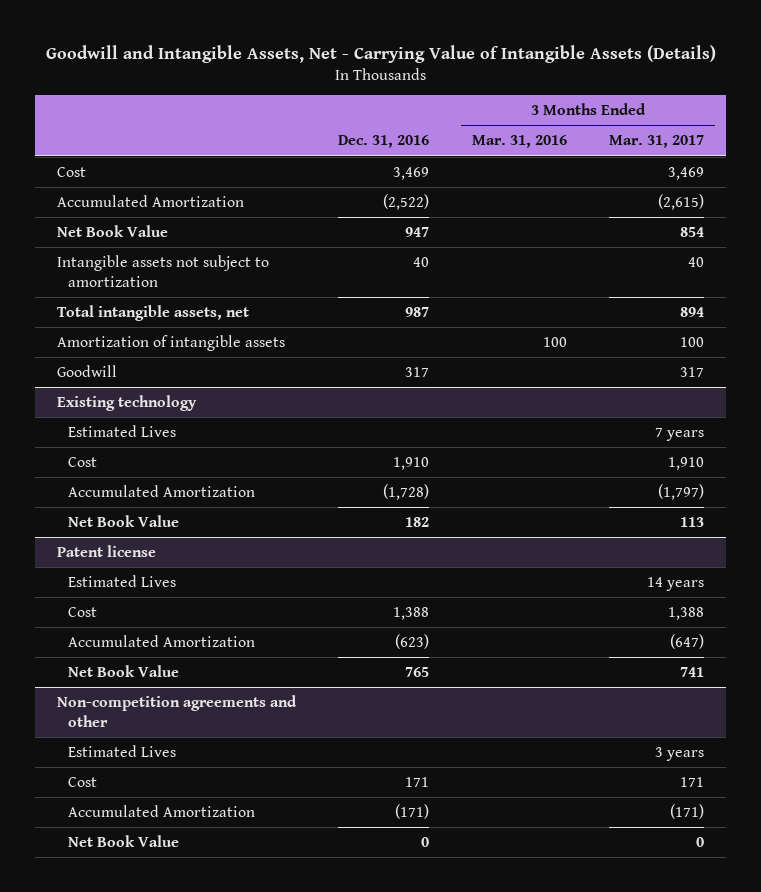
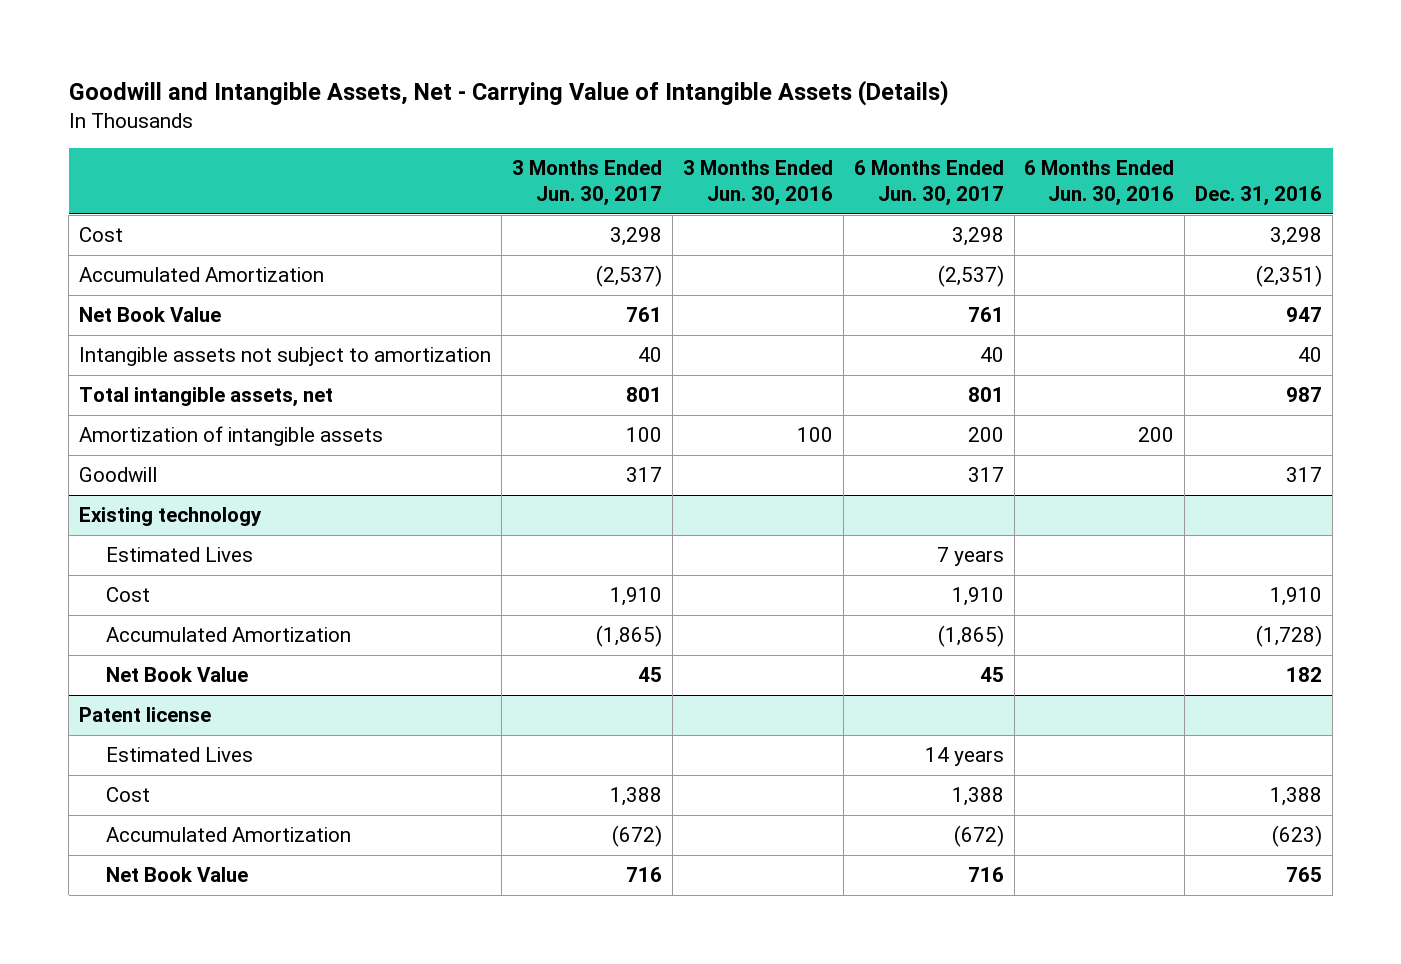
- | Dec. 31, 2016 | 3 Months Ended Mar. 31, 2016 | 3 Months Ended Mar. 31, 2017
+ | 3 Months Ended Jun. 30, 2017 | 3 Months Ended Jun. 30, 2016 | 6 Months Ended Jun. 30, 2017 | 6 Months Ended Jun. 30, 2016 | Dec. 31, 2016
- Cost | 3,469 | | 3,469
- Accumulated Amortization | (2,522) | | (2,615)
+ Cost | 3,298 | | 3,298 | | 3,298
+ Accumulated Amortization | (2,537) | | (2,537) | | (2,351)
- Non-competition agreements and other
- Estimated Lives | | | 3 years
- Cost | 171 | | 171
- Accumulated Amortization | (171) | | (171)
- Net Book Value | 0 | | 0

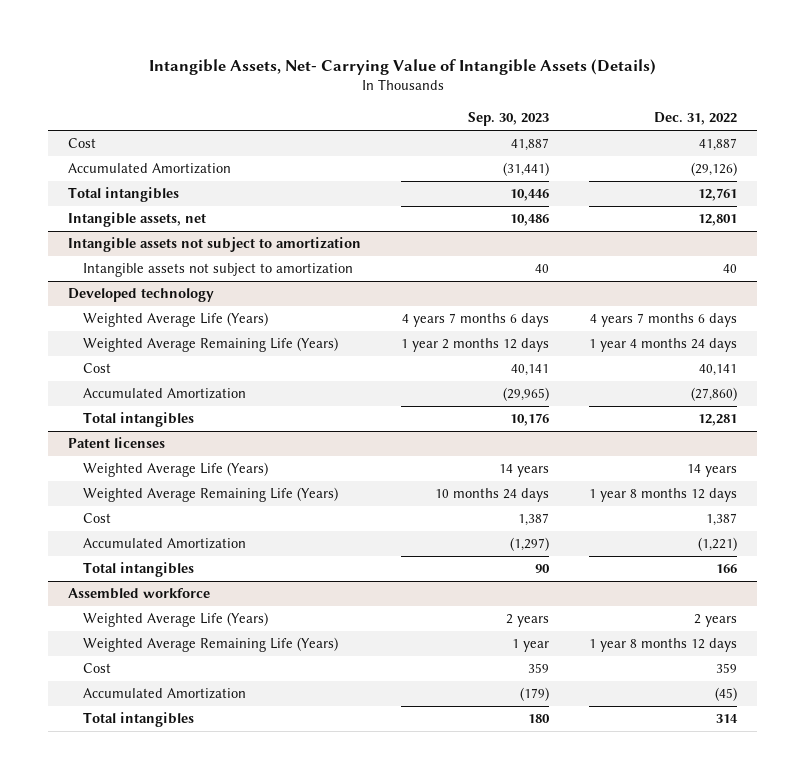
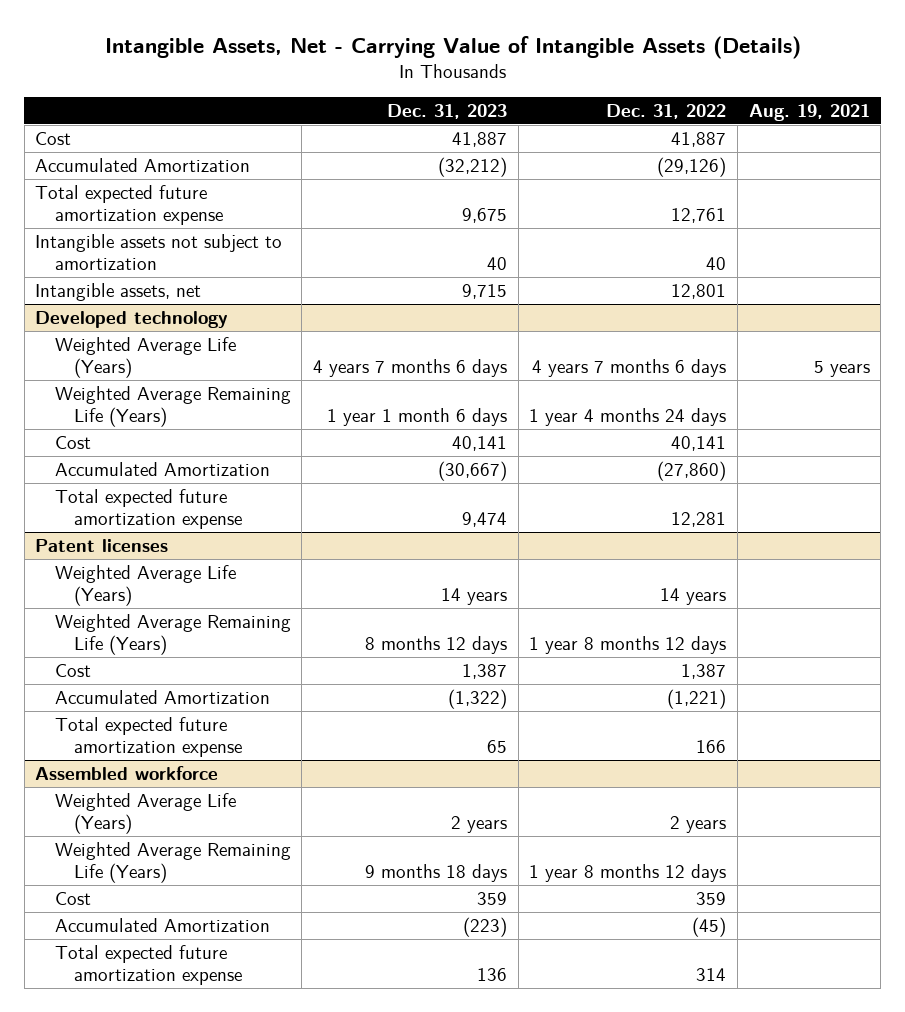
- Intangible Assets, Net- Carrying Value of Intangible Assets (Details)
+ Intangible Assets, Net - Carrying Value of Intangible Assets (Details)
- | Sep. 30, 2023 | Dec. 31, 2022
+ | Dec. 31, 2023 | Dec. 31, 2022 | Aug. 19, 2021
- Total intangibles | 10,446 | 12,761
- Intangible assets not subject to amortization
+ Total expected future amortization expense | 9,675 | 12,761 |
moved down: Intangible assets, net | 9,715 | 12,801 |
@ Developed technology
- Total intangibles | 10,176 | 12,281
+ Total expected future amortization expense | 9,474 | 12,281 |
@ Patent licenses
- Total intangibles | 90 | 166
+ Total expected future amortization expense | 65 | 166 |
@ Assembled workforce
- Total intangibles | 180 | 314
+ Total expected future amortization expense | 136 | 314 |

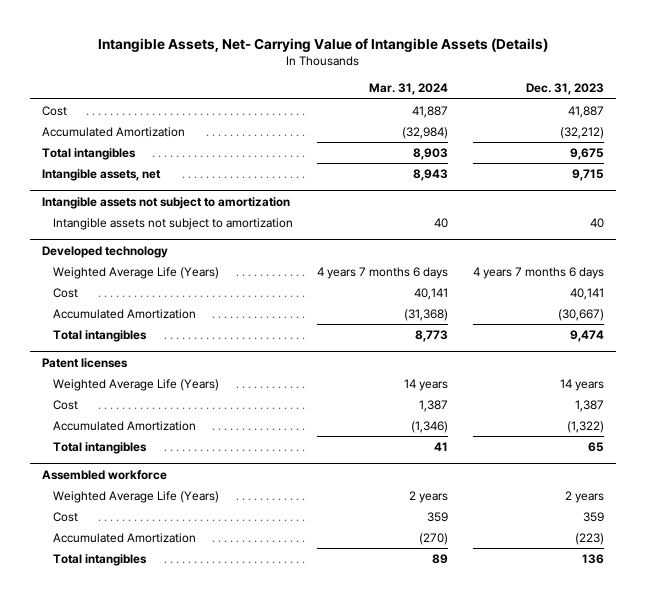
- Intangible Assets, Net - Carrying Value of Intangible Assets (Details)
+ Intangible Assets, Net- Carrying Value of Intangible Assets (Details)
- | Dec. 31, 2023 | Dec. 31, 2022 | Aug. 19, 2021
+ | Mar. 31, 2024 | Dec. 31, 2023
- Total expected future amortization expense | 9,675 | 12,761 |
- Intangible assets not subject to amortization | 40 | 40 |
+ Total intangibles | 8,903 | 9,675
+ Intangible assets not subject to amortization
+ Intangible assets not subject to amortization | 40 | 40
@ Developed technology
- Weighted Average Remaining Life (Years) | 1 year 1 month 6 days | 1 year 4 months 24 days |
- Total expected future amortization expense | 9,474 | 12,281 |
+ Total intangibles | 8,773 | 9,474
@ Patent licenses
- Weighted Average Remaining Life (Years) | 8 months 12 days | 1 year 8 months 12 days |
- Total expected future amortization expense | 65 | 166 |
+ Total intangibles | 41 | 65
@ Assembled workforce
- Weighted Average Remaining Life (Years) | 9 months 18 days | 1 year 8 months 12 days |
- Total expected future amortization expense | 136 | 314 |
+ Total intangibles | 89 | 136

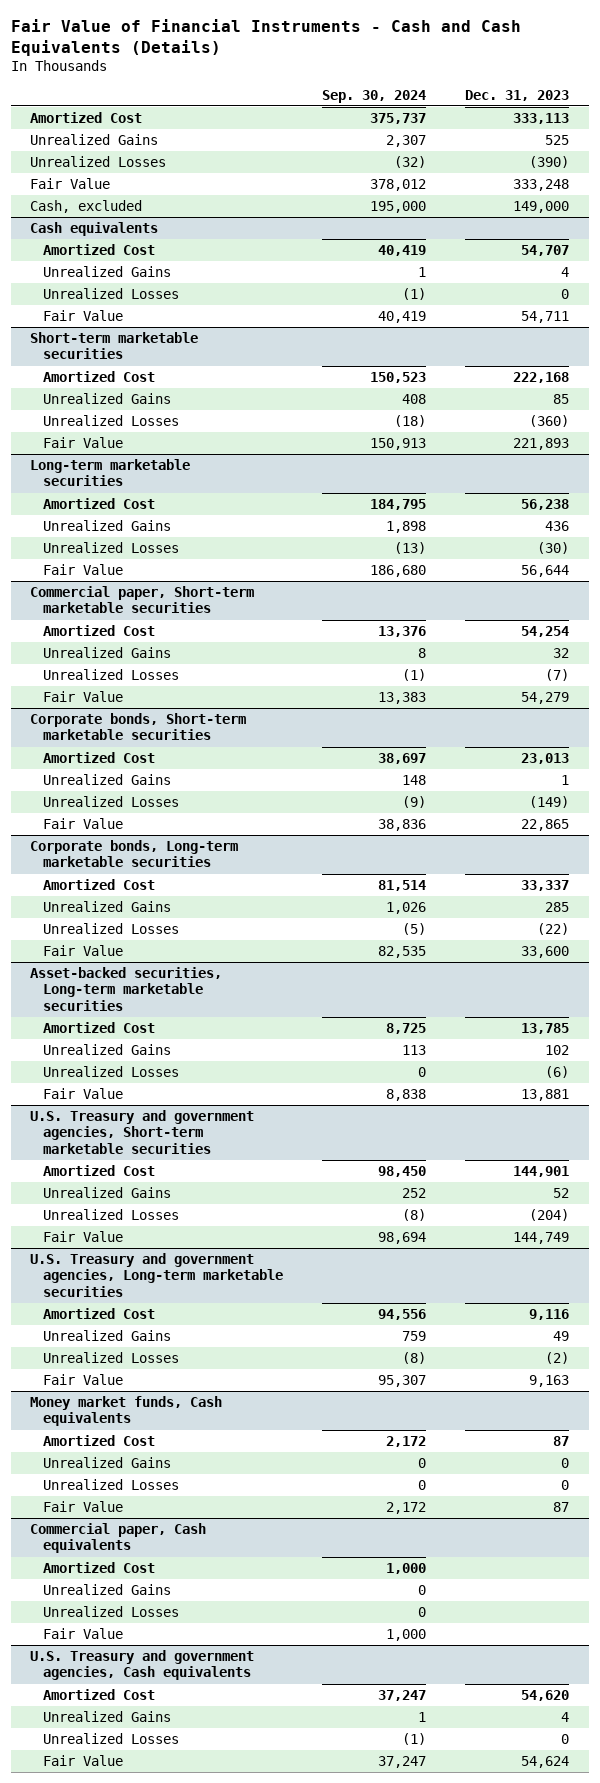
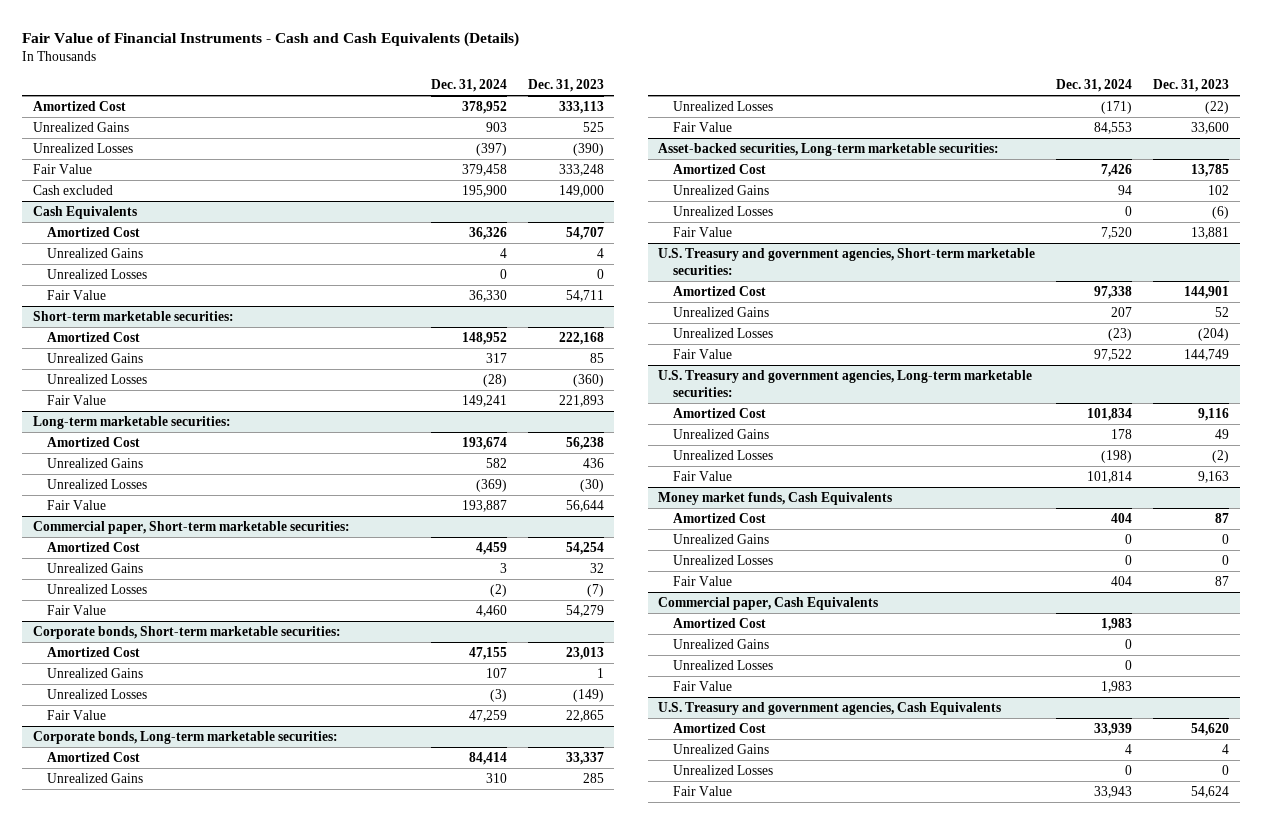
- | Sep. 30, 2024 | Dec. 31, 2023
+ | Dec. 31, 2024 | Dec. 31, 2023
- Cash, excluded | 195,000 | 149,000
- Cash equivalents
+ Cash excluded | 195,900 | 149,000
+ Cash Equivalents
- Short-term marketable securities
+ Short-term marketable securities:
- Long-term marketable securities
+ Long-term marketable securities:
- Commercial paper, Short-term marketable securities
+ Commercial paper, Short-term marketable securities:
- Corporate bonds, Short-term marketable securities
+ Corporate bonds, Short-term marketable securities:
- Corporate bonds, Long-term marketable securities
+ Corporate bonds, Long-term marketable securities:
- Asset-backed securities, Long-term marketable securities
+ Asset-backed securities, Long-term marketable securities:
- U.S. Treasury and government agencies, Short-term marketable securities
+ U.S. Treasury and government agencies, Short-term marketable securities:
- U.S. Treasury and government agencies, Long-term marketable securities
+ U.S. Treasury and government agencies, Long-term marketable securities:
- Money market funds, Cash equivalents
+ Money market funds, Cash Equivalents
- Commercial paper, Cash equivalents
+ Commercial paper, Cash Equivalents
- U.S. Treasury and government agencies, Cash equivalents
+ U.S. Treasury and government agencies, Cash Equivalents

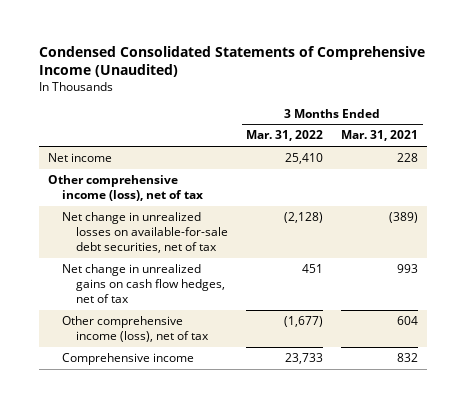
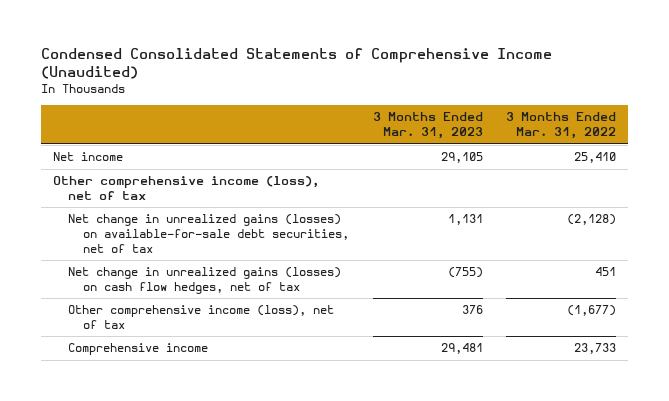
- | 3 Months Ended Mar. 31, 2022 | 3 Months Ended Mar. 31, 2021
+ | 3 Months Ended Mar. 31, 2023 | 3 Months Ended Mar. 31, 2022
- Net change in unrealized losses on available-for-sale debt securities, net of tax | (2,128) | (389)
- Net change in unrealized gains on cash flow hedges, net of tax | 451 | 993
+ Net change in unrealized gains (losses) on available-for-sale debt securities, net of tax | 1,131 | (2,128)
+ Net change in unrealized gains (losses) on cash flow hedges, net of tax | (755) | 451

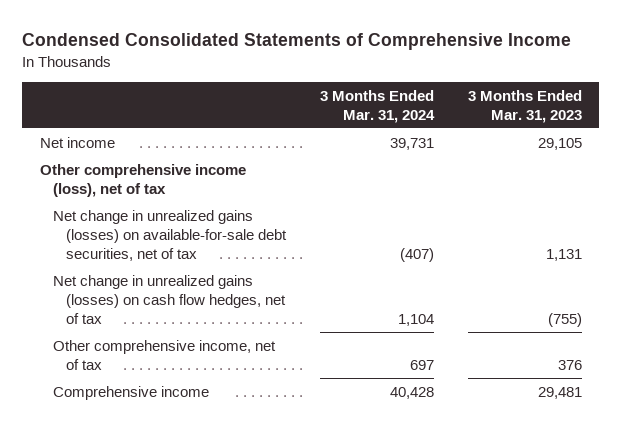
- Condensed Consolidated Statements of Comprehensive Income (Unaudited)
+ Condensed Consolidated Statements of Comprehensive Income
- | 3 Months Ended Mar. 31, 2023 | 3 Months Ended Mar. 31, 2022
+ | 3 Months Ended Mar. 31, 2024 | 3 Months Ended Mar. 31, 2023
- Other comprehensive income (loss), net of tax | 376 | (1,677)
+ Other comprehensive income, net of tax | 697 | 376

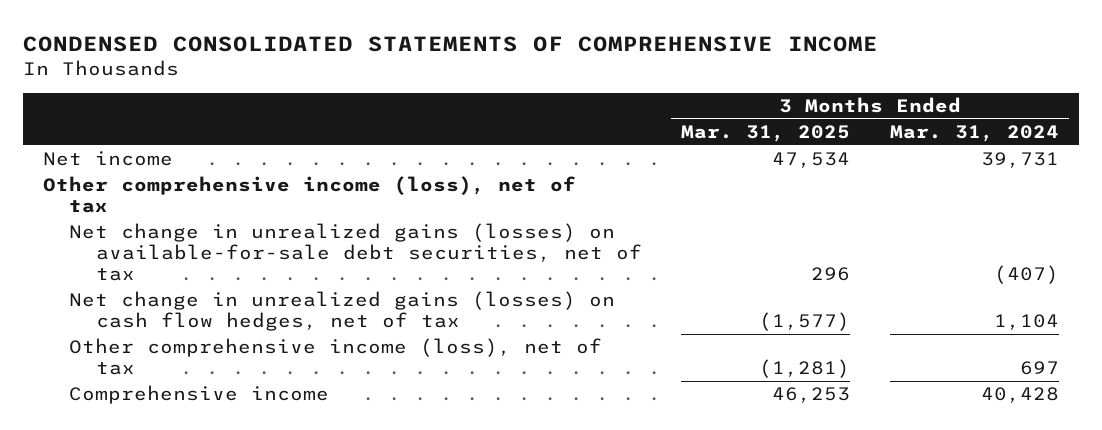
- Condensed Consolidated Statements of Comprehensive Income
+ CONDENSED CONSOLIDATED STATEMENTS OF COMPREHENSIVE INCOME
- | 3 Months Ended Mar. 31, 2024 | 3 Months Ended Mar. 31, 2023
+ | 3 Months Ended Mar. 31, 2025 | 3 Months Ended Mar. 31, 2024
- Other comprehensive income, net of tax | 697 | 376
+ Other comprehensive income (loss), net of tax | (1,281) | 697

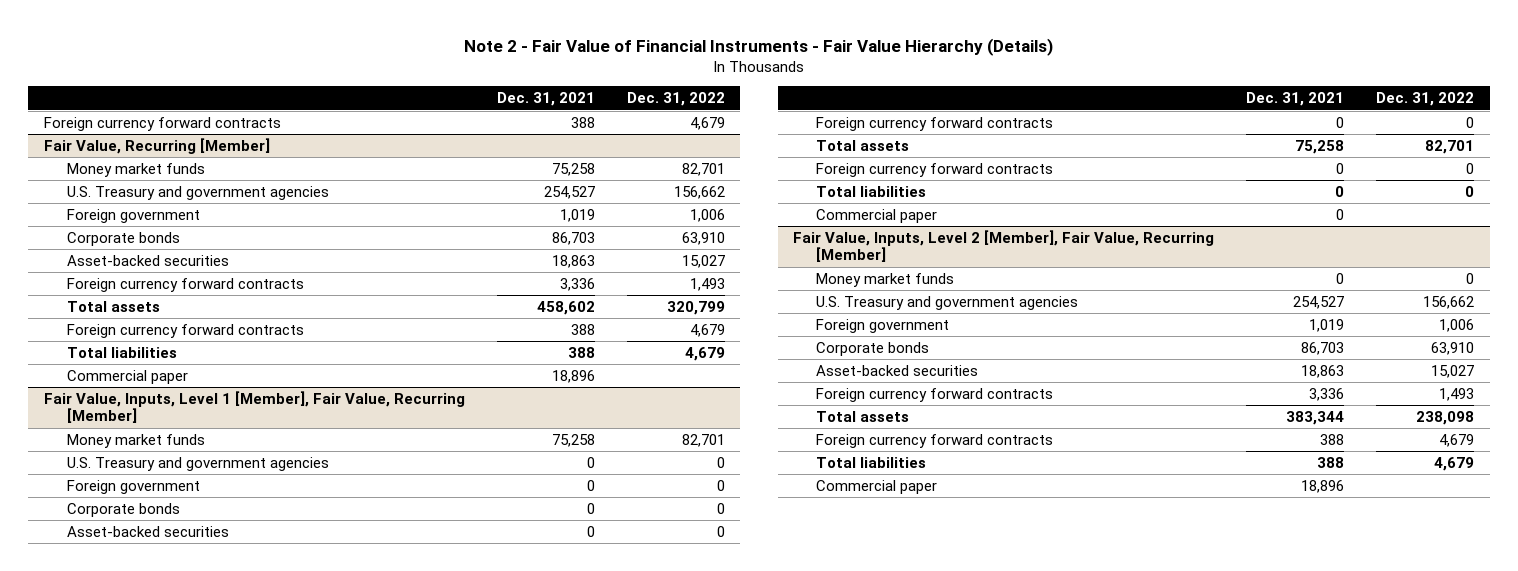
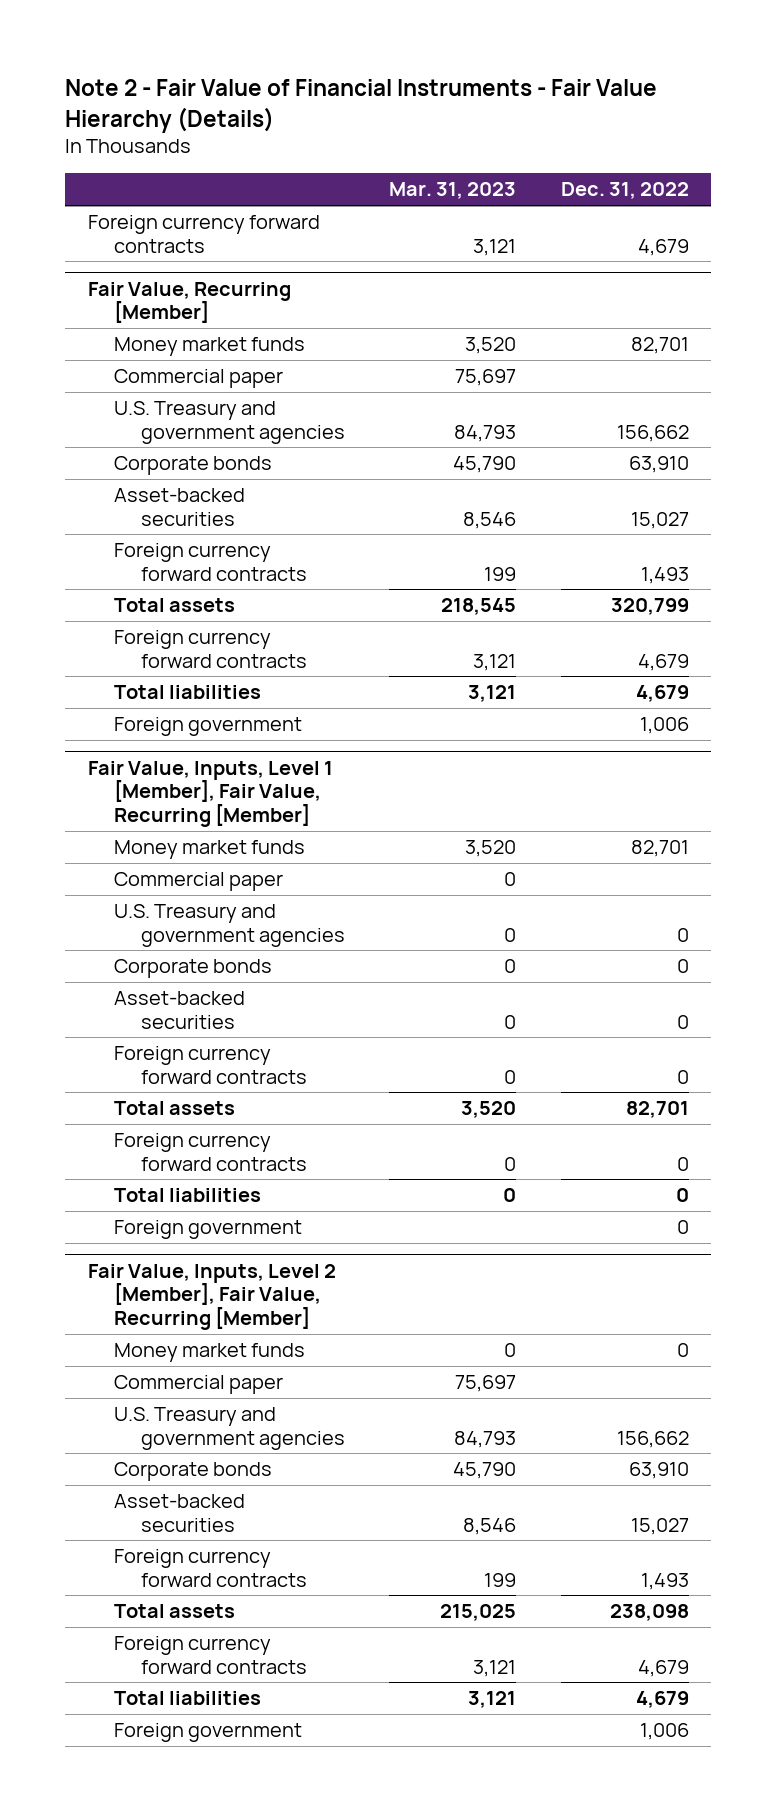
- | Dec. 31, 2021 | Dec. 31, 2022
+ | Mar. 31, 2023 | Dec. 31, 2022
@ Fair Value, Recurring [Member]
moved up: Commercial paper | 75,697 |
moved down: Foreign government | | 1,006
@ Fair Value, Inputs, Level 1 [Member], Fair Value, Recurring [Member]
moved up: Commercial paper | 0 |
moved down: Foreign government | | 0
@ Fair Value, Inputs, Level 2 [Member], Fair Value, Recurring [Member]
moved up: Commercial paper | 75,697 |
moved down: Foreign government | | 1,006

